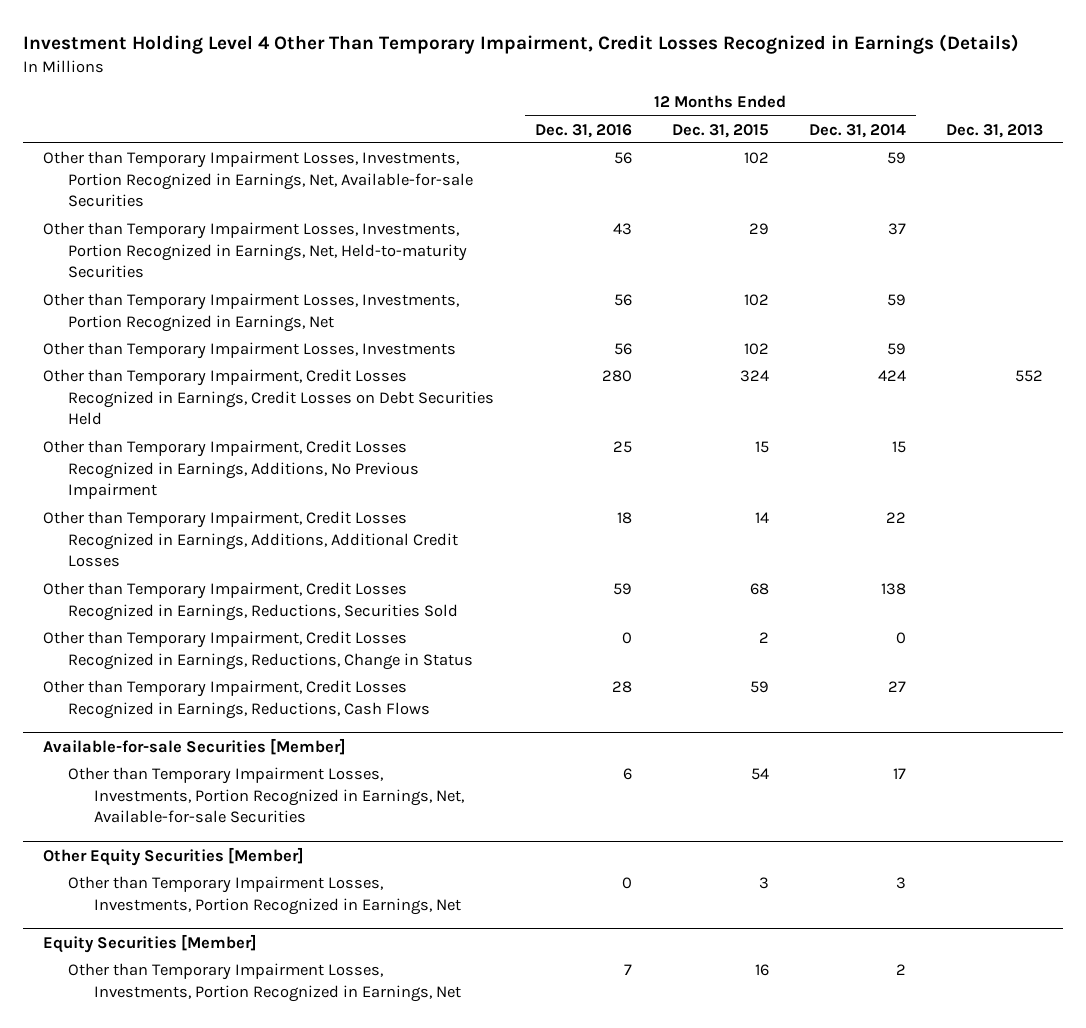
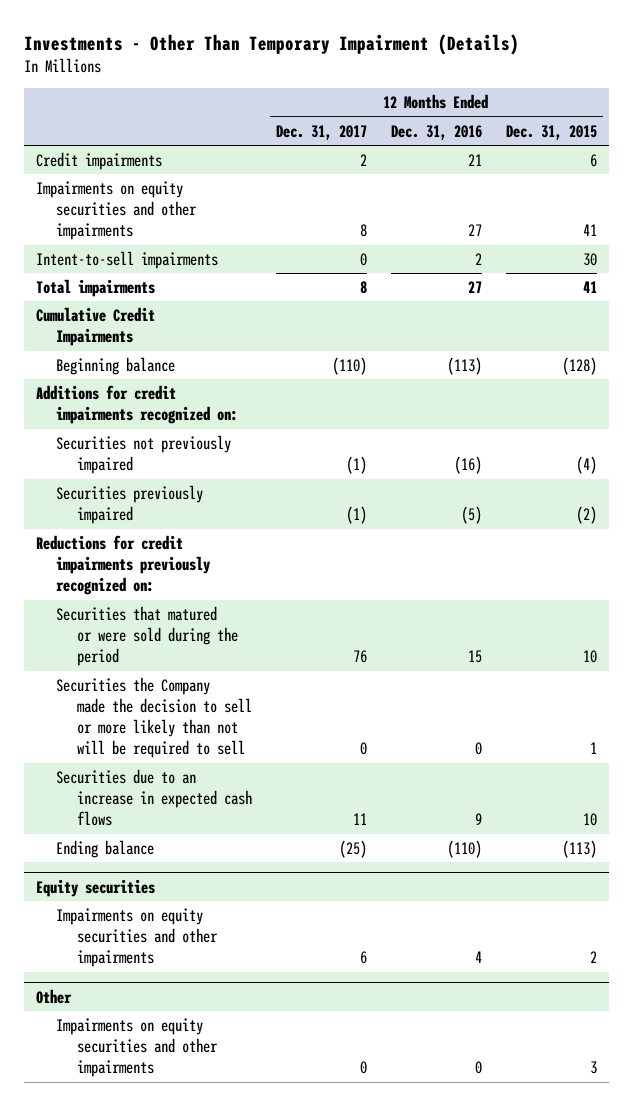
- Investment Holding Level 4 Other Than Temporary Impairment, Credit Losses Recognized in Earnings (Details)
+ Investments - Other Than Temporary Impairment (Details)
- | 12 Months Ended Dec. 31, 2016 | 12 Months Ended Dec. 31, 2015 | 12 Months Ended Dec. 31, 2014 | Dec. 31, 2013
+ | 12 Months Ended Dec. 31, 2017 | 12 Months Ended Dec. 31, 2016 | 12 Months Ended Dec. 31, 2015
- Other than Temporary Impairment Losses, Investments, Portion Recognized in Earnings, Net, Available-for-sale Securities | 56 | 102 | 59 |
- Other than Temporary Impairment Losses, Investments, Portion Recognized in Earnings, Net, Held-to-maturity Securities | 43 | 29 | 37 |
- Other than Temporary Impairment Losses, Investments, Portion Recognized in Earnings, Net | 56 | 102 | 59 |
- Other than Temporary Impairment Losses, Investments | 56 | 102 | 59 |
- Other than Temporary Impairment, Credit Losses Recognized in Earnings, Credit Losses on Debt Securities Held | 280 | 324 | 424 | 552
- Other than Temporary Impairment, Credit Losses Recognized in Earnings, Additions, No Previous Impairment | 25 | 15 | 15 |
- Other than Temporary Impairment, Credit Losses Recognized in Earnings, Additions, Additional Credit Losses | 18 | 14 | 22 |
- Other than Temporary Impairment, Credit Losses Recognized in Earnings, Reductions, Securities Sold | 59 | 68 | 138 |
- Other than Temporary Impairment, Credit Losses Recognized in Earnings, Reductions, Change in Status | 0 | 2 | 0 |
- Other than Temporary Impairment, Credit Losses Recognized in Earnings, Reductions, Cash Flows | 28 | 59 | 27 |
- Available-for-sale Securities [Member]
- Other than Temporary Impairment Losses, Investments, Portion Recognized in Earnings, Net, Available-for-sale Securities | 6 | 54 | 17 |
- Other Equity Securities [Member]
- Other than Temporary Impairment Losses, Investments, Portion Recognized in Earnings, Net | 0 | 3 | 3 |
- Equity Securities [Member]
- Other than Temporary Impairment Losses, Investments, Portion Recognized in Earnings, Net | 7 | 16 | 2 |
+ Credit impairments | 2 | 21 | 6
+ Impairments on equity securities and other impairments | 8 | 27 | 41
+ Intent-to-sell impairments | 0 | 2 | 30
+ Total impairments | 8 | 27 | 41
+ Cumulative Credit Impairments
+ Beginning balance | (110) | (113) | (128)
+ Additions for credit impairments recognized on:
+ Securities not previously impaired | (1) | (16) | (4)
+ Securities previously impaired | (1) | (5) | (2)
+ Reductions for credit impairments previously recognized on:
+ Securities that matured or were sold during the period | 76 | 15 | 10
+ Securities the Company made the decision to sell or more likely than not will be required to sell | 0 | 0 | 1
+ Securities due to an increase in expected cash flows | 11 | 9 | 10
+ Ending balance | (25) | (110) | (113)
+ Equity securities
+ Impairments on equity securities and other impairments | 6 | 4 | 2
+ Other
+ Impairments on equity securities and other impairments | 0 | 0 | 3

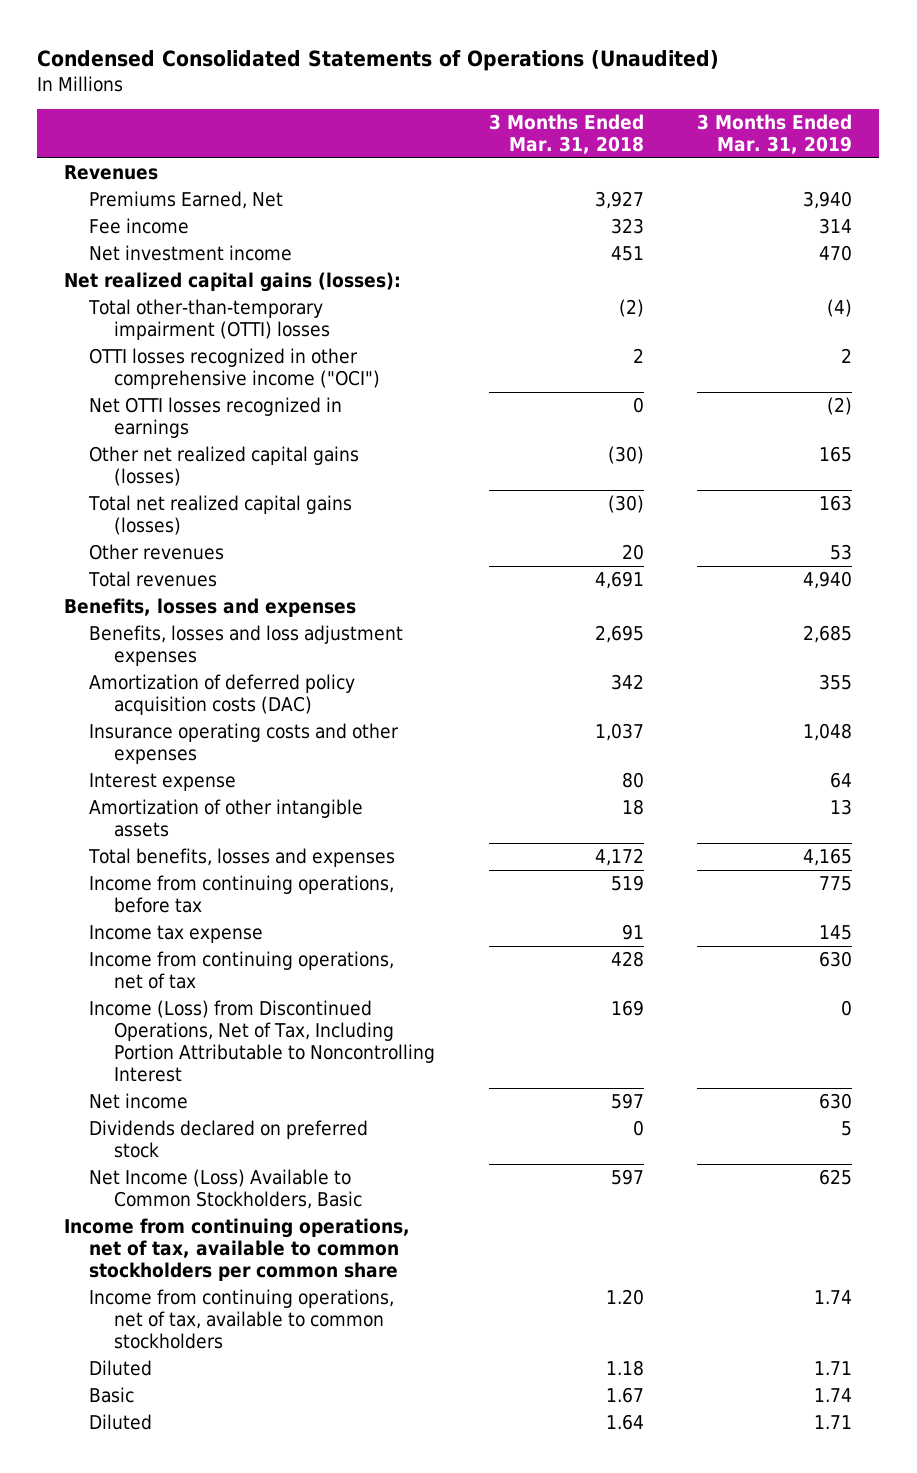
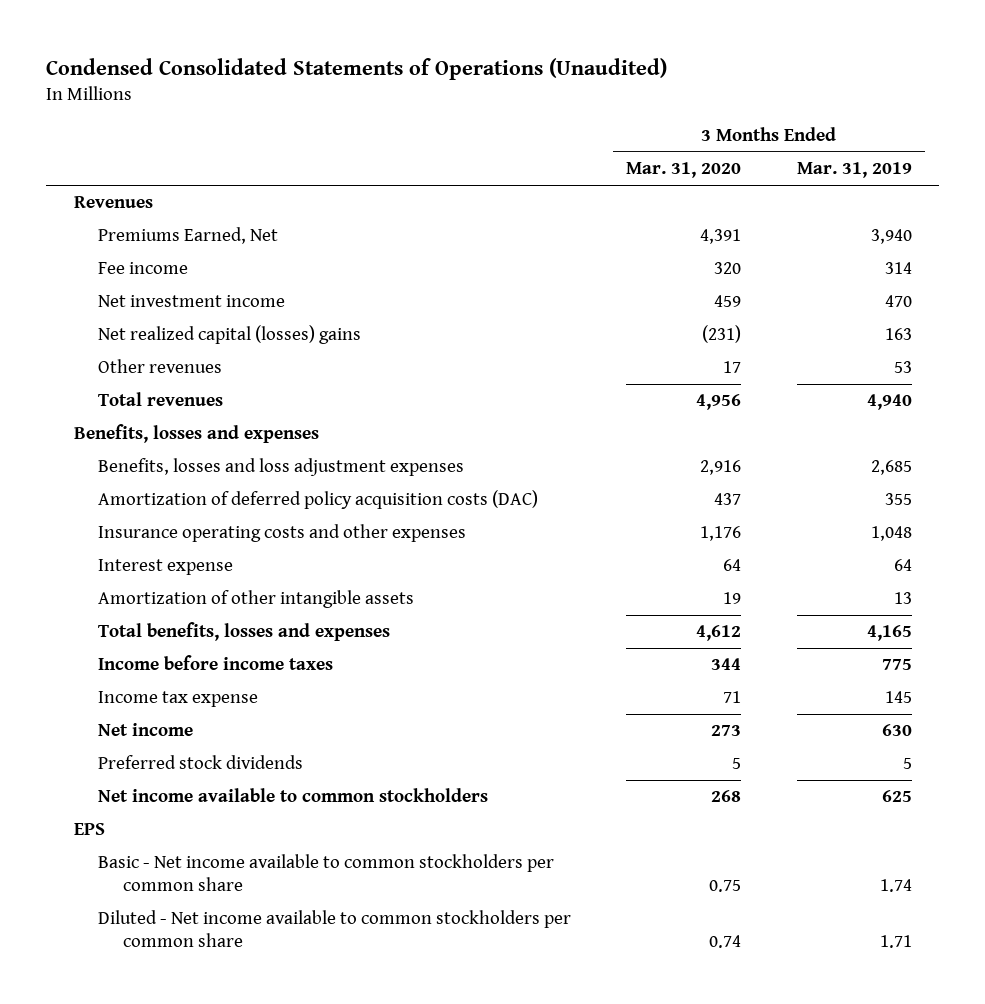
- | 3 Months Ended Mar. 31, 2018 | 3 Months Ended Mar. 31, 2019
+ | 3 Months Ended Mar. 31, 2020 | 3 Months Ended Mar. 31, 2019
- Net realized capital gains (losses):
- Total other-than-temporary impairment (OTTI) losses | (2) | (4)
- OTTI losses recognized in other comprehensive income ("OCI") | 2 | 2
- Net OTTI losses recognized in earnings | 0 | (2)
- Other net realized capital gains (losses) | (30) | 165
- Total net realized capital gains (losses) | (30) | 163
+ Net realized capital (losses) gains | (231) | 163
- Income from continuing operations, before tax | 519 | 775
+ Income before income taxes | 344 | 775
- Income from continuing operations, net of tax | 428 | 630
- Income (Loss) from Discontinued Operations, Net of Tax, Including Portion Attributable to Noncontrolling Interest | 169 | 0
- Dividends declared on preferred stock | 0 | 5
- Net Income (Loss) Available to Common Stockholders, Basic | 597 | 625
- Income from continuing operations, net of tax, available to common stockholders per common share
- Income from continuing operations, net of tax, available to common stockholders | 1.20 | 1.74
- Diluted | 1.18 | 1.71
- Basic | 1.67 | 1.74
- Diluted | 1.64 | 1.71
+ Preferred stock dividends | 5 | 5
+ Net income available to common stockholders | 268 | 625
+ EPS
+ Basic - Net income available to common stockholders per common share | 0.75 | 1.74
+ Diluted - Net income available to common stockholders per common share | 0.74 | 1.71

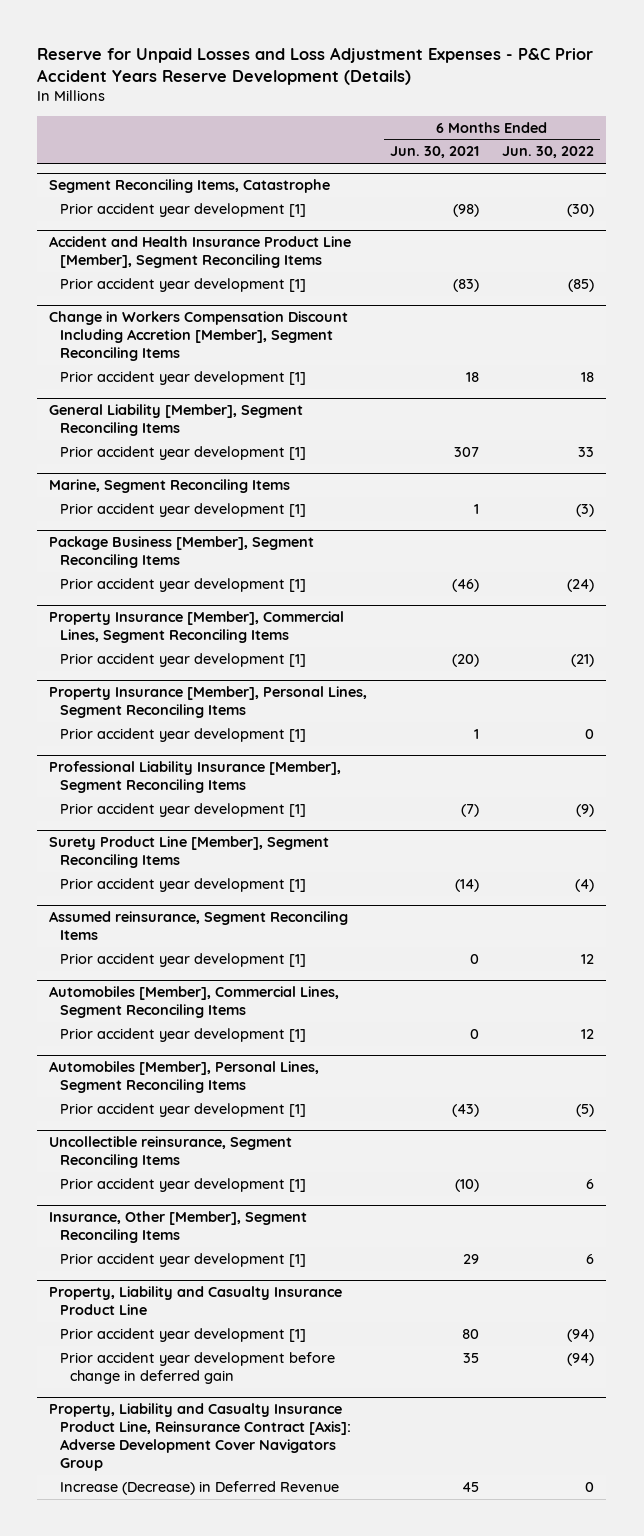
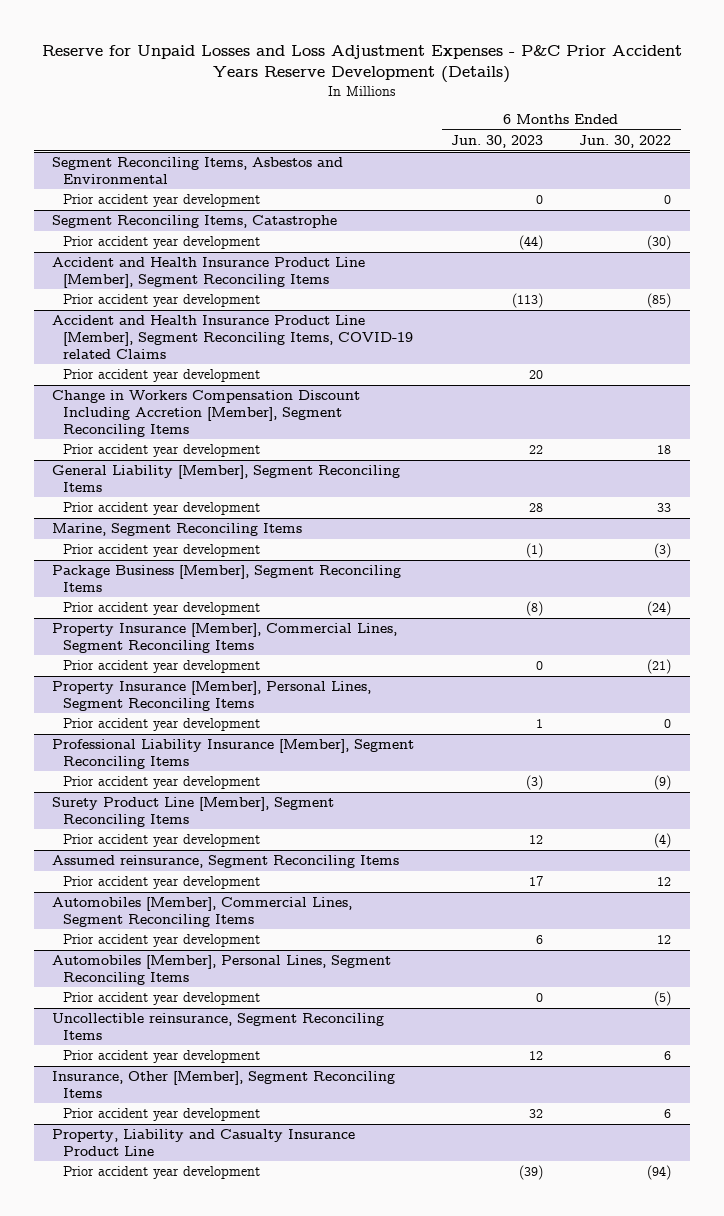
- | 6 Months Ended Jun. 30, 2021 | 6 Months Ended Jun. 30, 2022
+ | 6 Months Ended Jun. 30, 2023 | 6 Months Ended Jun. 30, 2022
+ Segment Reconciling Items, Asbestos and Environmental
+ Prior accident year development | 0 | 0
@ Segment Reconciling Items, Catastrophe
- Prior accident year development [1] | (98) | (30)
+ Prior accident year development | (44) | (30)
@ Accident and Health Insurance Product Line [Member], Segment Reconciling Items
- Prior accident year development [1] | (83) | (85)
+ Prior accident year development | (113) | (85)
+ Accident and Health Insurance Product Line [Member], Segment Reconciling Items, COVID-19 related Claims
+ Prior accident year development | 20 |
@ Change in Workers Compensation Discount Including Accretion [Member], Segment Reconciling Items
- Prior accident year development [1] | 18 | 18
+ Prior accident year development | 22 | 18
@ General Liability [Member], Segment Reconciling Items
- Prior accident year development [1] | 307 | 33
+ Prior accident year development | 28 | 33
@ Marine, Segment Reconciling Items
- Prior accident year development [1] | 1 | (3)
+ Prior accident year development | (1) | (3)
@ Package Business [Member], Segment Reconciling Items
- Prior accident year development [1] | (46) | (24)
+ Prior accident year development | (8) | (24)
@ Property Insurance [Member], Commercial Lines, Segment Reconciling Items
- Prior accident year development [1] | (20) | (21)
+ Prior accident year development | 0 | (21)
@ Property Insurance [Member], Personal Lines, Segment Reconciling Items
- Prior accident year development [1] | 1 | 0
+ Prior accident year development | 1 | 0
@ Professional Liability Insurance [Member], Segment Reconciling Items
- Prior accident year development [1] | (7) | (9)
+ Prior accident year development | (3) | (9)
@ Surety Product Line [Member], Segment Reconciling Items
- Prior accident year development [1] | (14) | (4)
+ Prior accident year development | 12 | (4)
@ Assumed reinsurance, Segment Reconciling Items
- Prior accident year development [1] | 0 | 12
+ Prior accident year development | 17 | 12
@ Automobiles [Member], Commercial Lines, Segment Reconciling Items
- Prior accident year development [1] | 0 | 12
+ Prior accident year development | 6 | 12
@ Automobiles [Member], Personal Lines, Segment Reconciling Items
- Prior accident year development [1] | (43) | (5)
+ Prior accident year development | 0 | (5)
@ Uncollectible reinsurance, Segment Reconciling Items
- Prior accident year development [1] | (10) | 6
+ Prior accident year development | 12 | 6
@ Insurance, Other [Member], Segment Reconciling Items
- Prior accident year development [1] | 29 | 6
+ Prior accident year development | 32 | 6
@ Property, Liability and Casualty Insurance Product Line
- Prior accident year development [1] | 80 | (94)
- Prior accident year development before change in deferred gain | 35 | (94)
- Property, Liability and Casualty Insurance Product Line, Reinsurance Contract [Axis]: Adverse Development Cover Navigators Group
- Increase (Decrease) in Deferred Revenue | 45 | 0
@ Property, Liability and Casualty Insurance Product Line
+ Prior accident year development | (39) | (94)

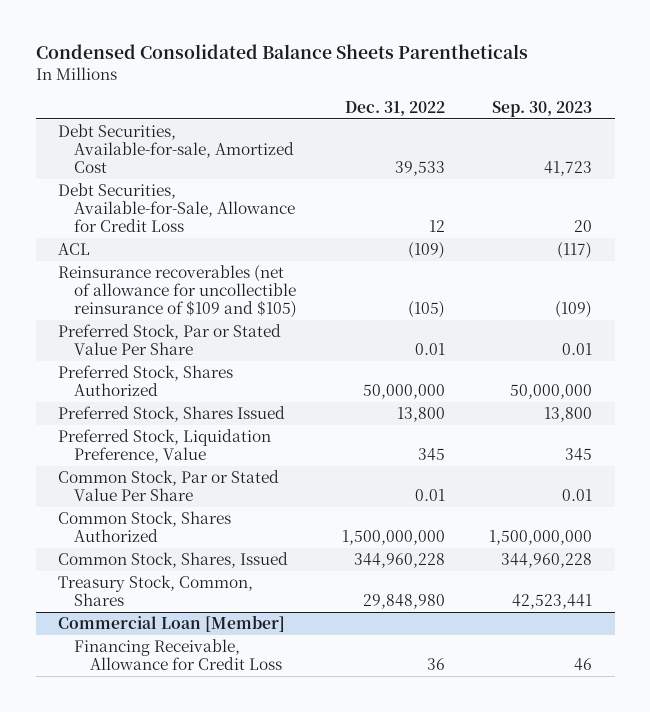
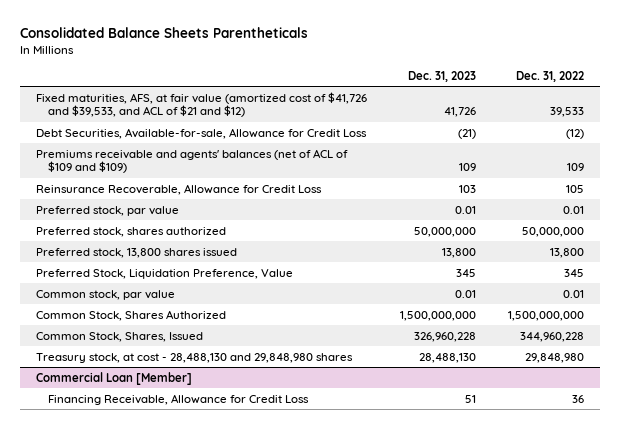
- Condensed Consolidated Balance Sheets Parentheticals
+ Consolidated Balance Sheets Parentheticals
- | Dec. 31, 2022 | Sep. 30, 2023
+ | Dec. 31, 2023 | Dec. 31, 2022
- Debt Securities, Available-for-sale, Amortized Cost | 39,533 | 41,723
- Debt Securities, Available-for-Sale, Allowance for Credit Loss | 12 | 20
- ACL | (109) | (117)
- Reinsurance recoverables (net of allowance for uncollectible reinsurance of $109 and $105) | (105) | (109)
- Preferred Stock, Par or Stated Value Per Share | 0.01 | 0.01
- Preferred Stock, Shares Authorized | 50,000,000 | 50,000,000
- Preferred Stock, Shares Issued | 13,800 | 13,800
+ Fixed maturities, AFS, at fair value (amortized cost of $41,726 and $39,533, and ACL of $21 and $12) | 41,726 | 39,533
+ Debt Securities, Available-for-sale, Allowance for Credit Loss | (21) | (12)
+ Premiums receivable and agents' balances (net of ACL of $109 and $109) | 109 | 109
+ Reinsurance Recoverable, Allowance for Credit Loss | 103 | 105
+ Preferred stock, par value | 0.01 | 0.01
+ Preferred stock, shares authorized | 50,000,000 | 50,000,000
+ Preferred stock, 13,800 shares issued | 13,800 | 13,800
- Common Stock, Par or Stated Value Per Share | 0.01 | 0.01
+ Common stock, par value | 0.01 | 0.01
- Treasury Stock, Common, Shares | 29,848,980 | 42,523,441
+ Treasury stock, at cost - 28,488,130 and 29,848,980 shares | 28,488,130 | 29,848,980

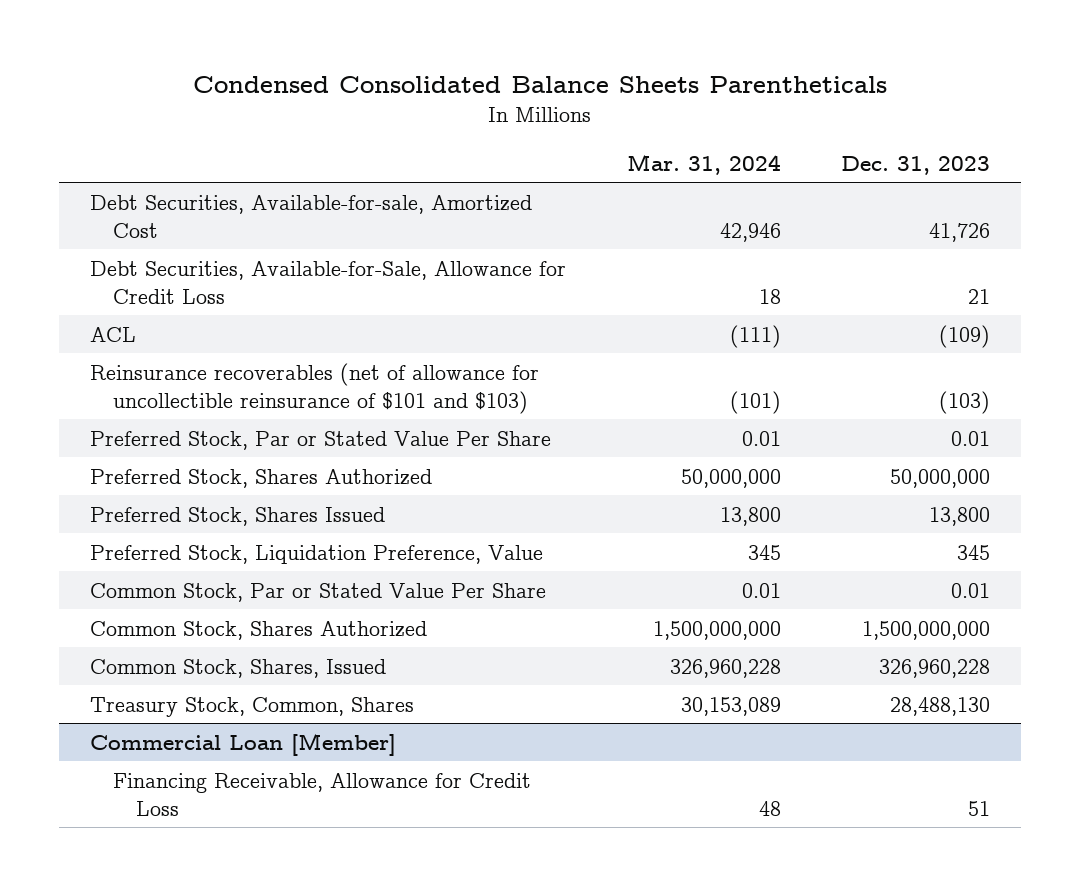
- Consolidated Balance Sheets Parentheticals
+ Condensed Consolidated Balance Sheets Parentheticals
- | Dec. 31, 2023 | Dec. 31, 2022
+ | Mar. 31, 2024 | Dec. 31, 2023
- Fixed maturities, AFS, at fair value (amortized cost of $41,726 and $39,533, and ACL of $21 and $12) | 41,726 | 39,533
- Debt Securities, Available-for-sale, Allowance for Credit Loss | (21) | (12)
- Premiums receivable and agents' balances (net of ACL of $109 and $109) | 109 | 109
- Reinsurance Recoverable, Allowance for Credit Loss | 103 | 105
- Preferred stock, par value | 0.01 | 0.01
- Preferred stock, shares authorized | 50,000,000 | 50,000,000
- Preferred stock, 13,800 shares issued | 13,800 | 13,800
+ Debt Securities, Available-for-sale, Amortized Cost | 42,946 | 41,726
+ Debt Securities, Available-for-Sale, Allowance for Credit Loss | 18 | 21
+ ACL | (111) | (109)
+ Reinsurance recoverables (net of allowance for uncollectible reinsurance of $101 and $103) | (101) | (103)
+ Preferred Stock, Par or Stated Value Per Share | 0.01 | 0.01
+ Preferred Stock, Shares Authorized | 50,000,000 | 50,000,000
+ Preferred Stock, Shares Issued | 13,800 | 13,800
- Common stock, par value | 0.01 | 0.01
+ Common Stock, Par or Stated Value Per Share | 0.01 | 0.01
- Treasury stock, at cost - 28,488,130 and 29,848,980 shares | 28,488,130 | 29,848,980
+ Treasury Stock, Common, Shares | 30,153,089 | 28,488,130

